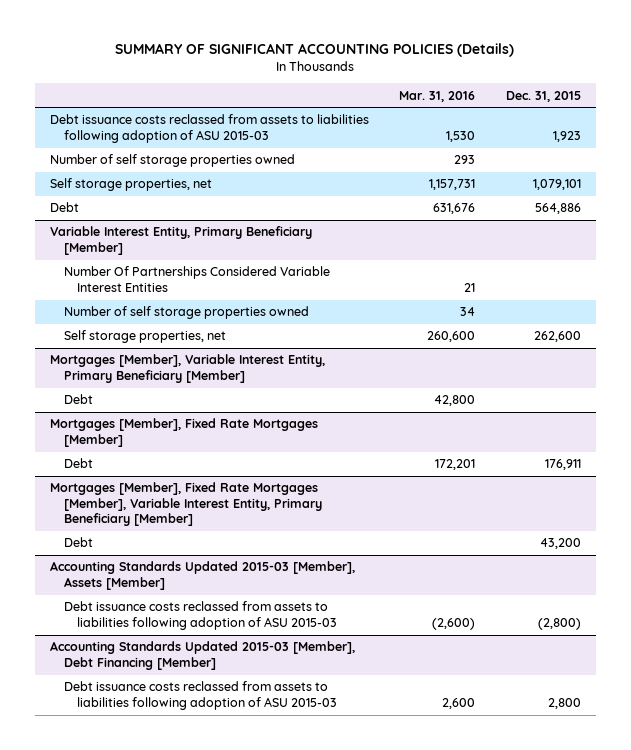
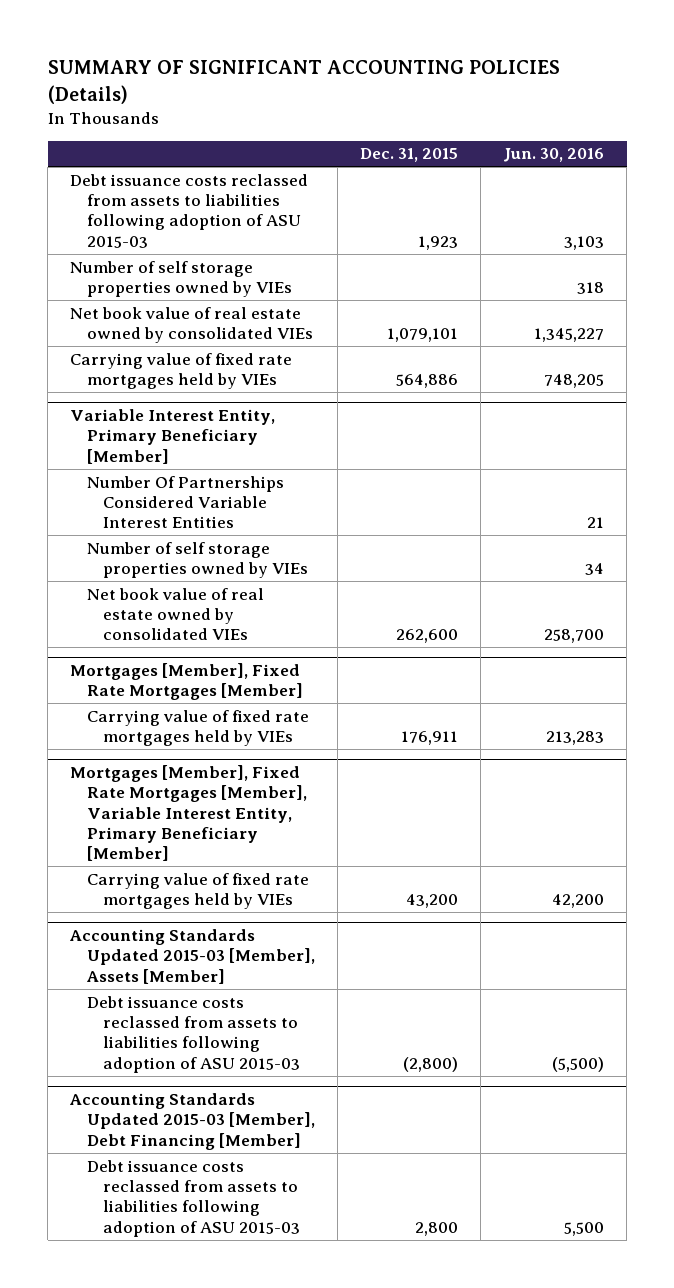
- | Mar. 31, 2016 | Dec. 31, 2015
+ | Dec. 31, 2015 | Jun. 30, 2016
- Number of self storage properties owned | 293 |
- Self storage properties, net | 1,157,731 | 1,079,101
- Debt | 631,676 | 564,886
+ Number of self storage properties owned by VIEs | | 318
+ Net book value of real estate owned by consolidated VIEs | 1,079,101 | 1,345,227
+ Carrying value of fixed rate mortgages held by VIEs | 564,886 | 748,205
@ Variable Interest Entity, Primary Beneficiary [Member]
- Number of self storage properties owned | 34 |
- Self storage properties, net | 260,600 | 262,600
- Mortgages [Member], Variable Interest Entity, Primary Beneficiary [Member]
- Debt | 42,800 |
@ Variable Interest Entity, Primary Beneficiary [Member]
+ Number of self storage properties owned by VIEs | | 34
+ Net book value of real estate owned by consolidated VIEs | 262,600 | 258,700
@ Mortgages [Member], Fixed Rate Mortgages [Member]
- Debt | 172,201 | 176,911
+ Carrying value of fixed rate mortgages held by VIEs | 176,911 | 213,283
@ Mortgages [Member], Fixed Rate Mortgages [Member], Variable Interest Entity, Primary Beneficiary [Member]
- Debt | | 43,200
+ Carrying value of fixed rate mortgages held by VIEs | 43,200 | 42,200

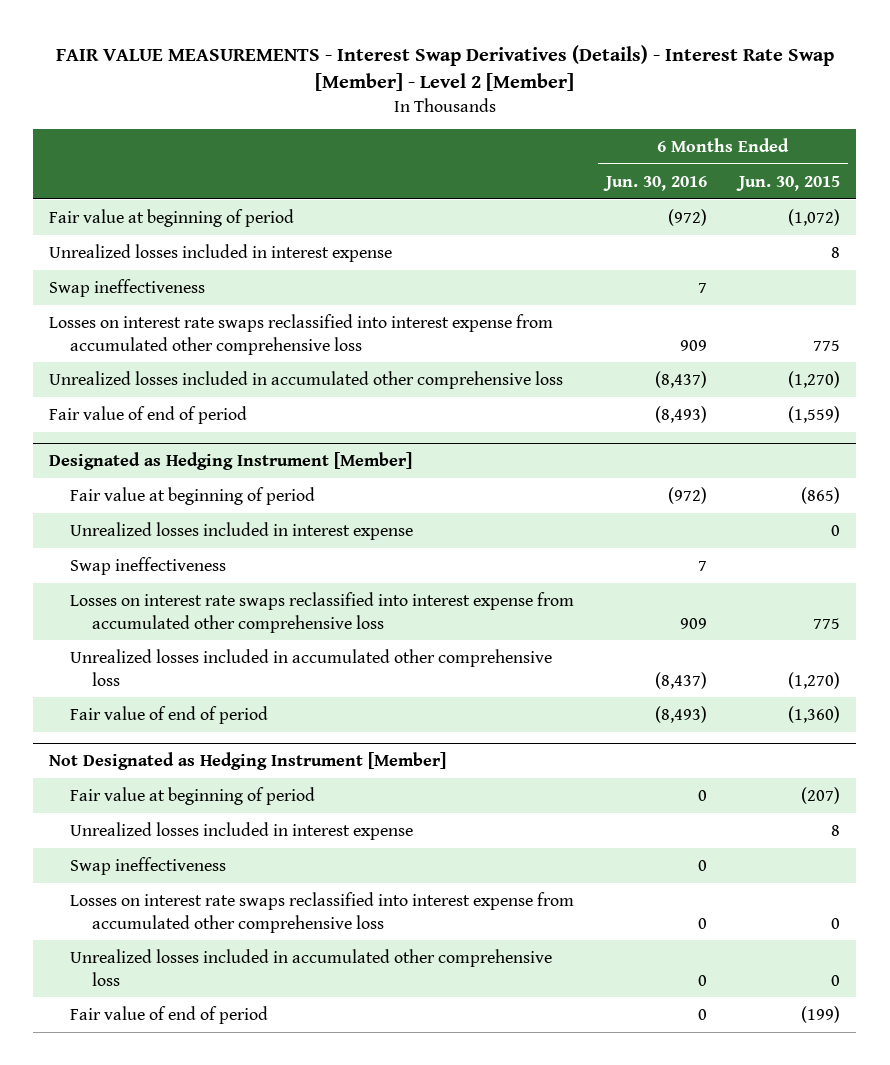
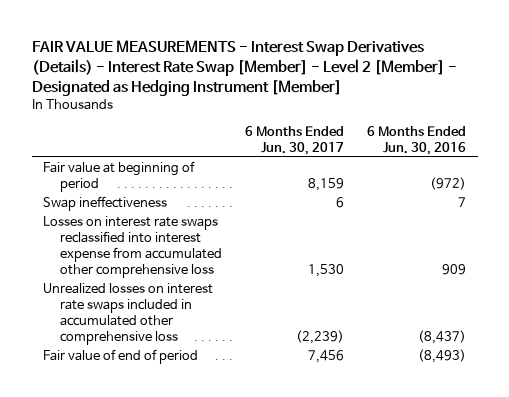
- FAIR VALUE MEASUREMENTS - Interest Swap Derivatives (Details) - Interest Rate Swap [Member] - Level 2 [Member]
+ FAIR VALUE MEASUREMENTS - Interest Swap Derivatives (Details) - Interest Rate Swap [Member] - Level 2 [Member] - Designated as Hedging Instrument [Member]
- | 6 Months Ended Jun. 30, 2016 | 6 Months Ended Jun. 30, 2015
+ | 6 Months Ended Jun. 30, 2017 | 6 Months Ended Jun. 30, 2016
- Unrealized losses included in interest expense | | 8
- Unrealized losses included in accumulated other comprehensive loss | (8,437) | (1,270)
- Fair value of end of period | (8,493) | (1,559)
- Designated as Hedging Instrument [Member]
- Fair value at beginning of period | (972) | (865)
- Unrealized losses included in interest expense | | 0
- Swap ineffectiveness | 7 |
- Losses on interest rate swaps reclassified into interest expense from accumulated other comprehensive loss | 909 | 775
- Unrealized losses included in accumulated other comprehensive loss | (8,437) | (1,270)
+ Unrealized losses on interest rate swaps included in accumulated other comprehensive loss | (2,239) | (8,437)
- Not Designated as Hedging Instrument [Member]
- Fair value at beginning of period | 0 | (207)
- Unrealized losses included in interest expense | | 8
- Swap ineffectiveness | 0 |
- Losses on interest rate swaps reclassified into interest expense from accumulated other comprehensive loss | 0 | 0
- Unrealized losses included in accumulated other comprehensive loss | 0 | 0
- Fair value of end of period | 0 | (199)

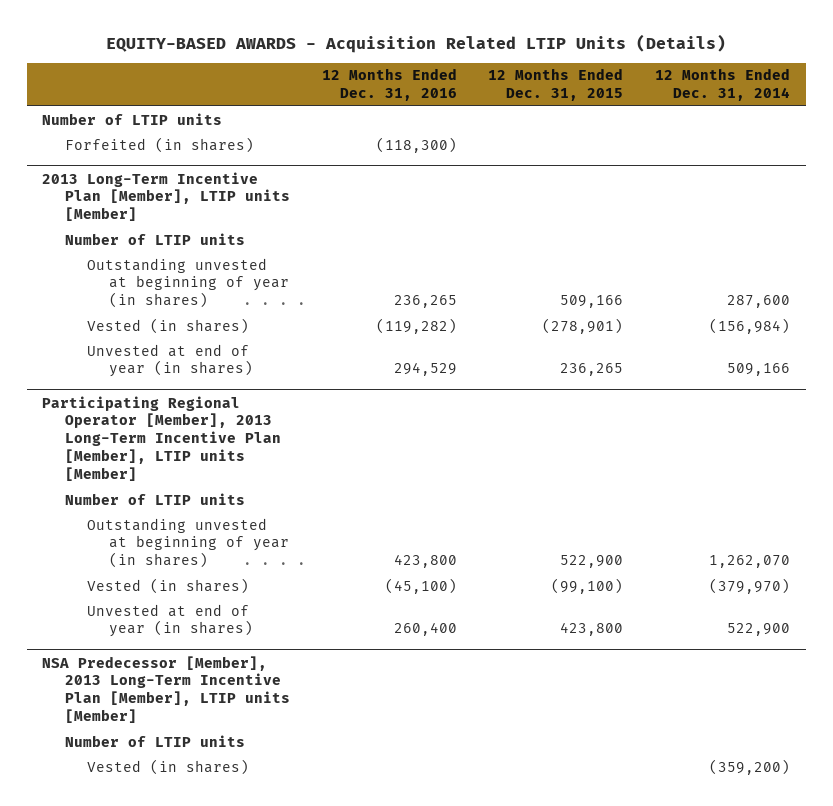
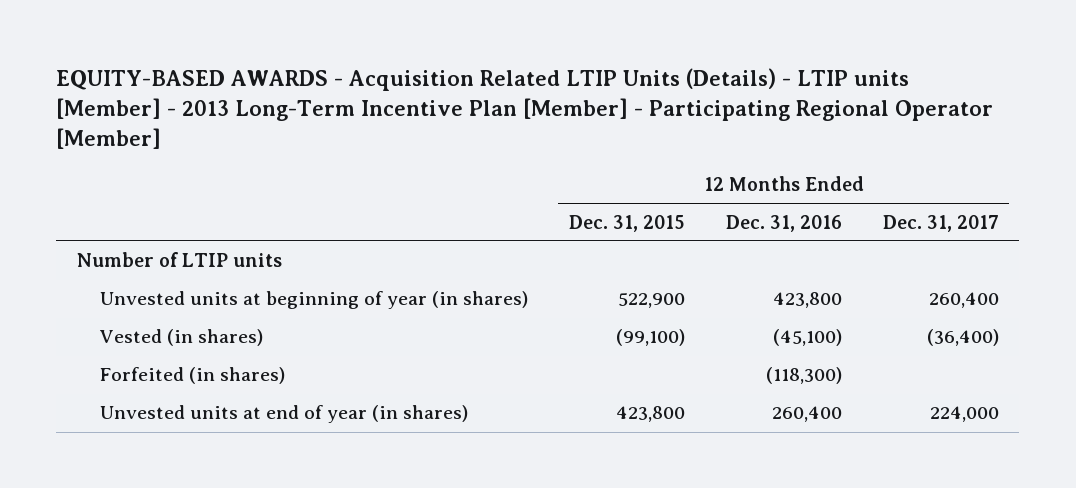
- EQUITY-BASED AWARDS - Acquisition Related LTIP Units (Details)
+ EQUITY-BASED AWARDS - Acquisition Related LTIP Units (Details) - LTIP units [Member] - 2013 Long-Term Incentive Plan [Member] - Participating Regional Operator [Member]
- | 12 Months Ended Dec. 31, 2016 | 12 Months Ended Dec. 31, 2015 | 12 Months Ended Dec. 31, 2014
+ | 12 Months Ended Dec. 31, 2015 | 12 Months Ended Dec. 31, 2016 | 12 Months Ended Dec. 31, 2017
- 2013 Long-Term Incentive Plan [Member], LTIP units [Member]
- Number of LTIP units
- Outstanding unvested at beginning of year (in shares) | 236,265 | 509,166 | 287,600
- Vested (in shares) | (119,282) | (278,901) | (156,984)
- Unvested at end of year (in shares) | 294,529 | 236,265 | 509,166
- Participating Regional Operator [Member], 2013 Long-Term Incentive Plan [Member], LTIP units [Member]
- Number of LTIP units
- Outstanding unvested at beginning of year (in shares) | 423,800 | 522,900 | 1,262,070
+ Unvested units at beginning of year (in shares) | 522,900 | 423,800 | 260,400
- Unvested at end of year (in shares) | 260,400 | 423,800 | 522,900
- NSA Predecessor [Member], 2013 Long-Term Incentive Plan [Member], LTIP units [Member]
- Number of LTIP units
- Vested (in shares) | | | (359,200)
moved down: Forfeited (in shares) | | (118,300) |
+ Unvested units at end of year (in shares) | 423,800 | 260,400 | 224,000

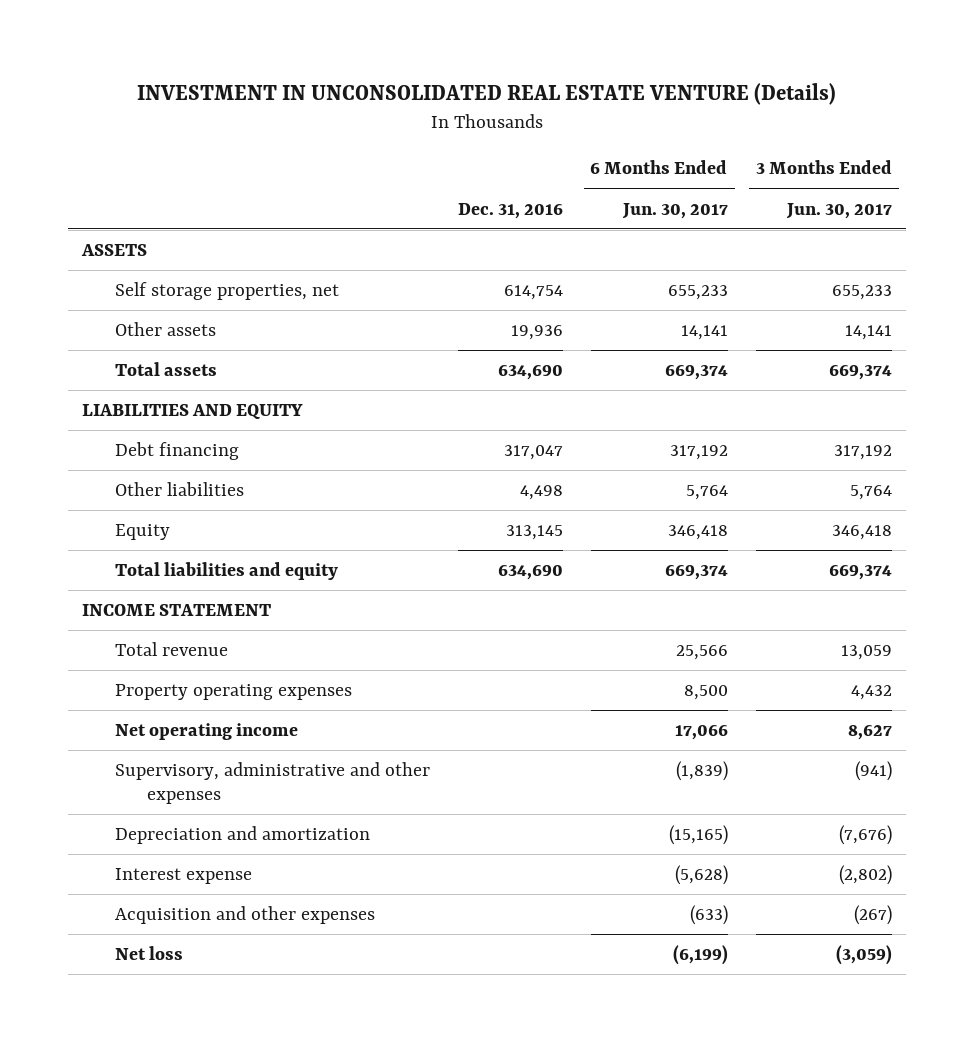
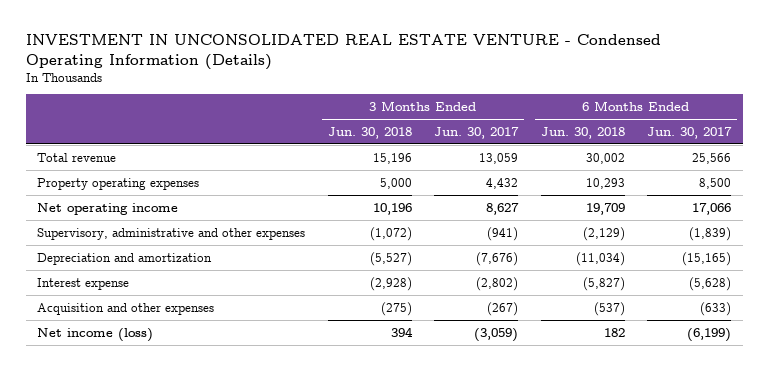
- INVESTMENT IN UNCONSOLIDATED REAL ESTATE VENTURE (Details)
+ INVESTMENT IN UNCONSOLIDATED REAL ESTATE VENTURE - Condensed Operating Information (Details)
- | Dec. 31, 2016 | 6 Months Ended Jun. 30, 2017 | 3 Months Ended Jun. 30, 2017
+ | 3 Months Ended Jun. 30, 2018 | 3 Months Ended Jun. 30, 2017 | 6 Months Ended Jun. 30, 2018 | 6 Months Ended Jun. 30, 2017
- ASSETS
- Self storage properties, net | 614,754 | 655,233 | 655,233
- Other assets | 19,936 | 14,141 | 14,141
- Total assets | 634,690 | 669,374 | 669,374
- LIABILITIES AND EQUITY
- Debt financing | 317,047 | 317,192 | 317,192
- Other liabilities | 4,498 | 5,764 | 5,764
- Equity | 313,145 | 346,418 | 346,418
- Total liabilities and equity | 634,690 | 669,374 | 669,374
- INCOME STATEMENT
- Net loss | | (6,199) | (3,059)
+ Net income (loss) | 394 | (3,059) | 182 | (6,199)

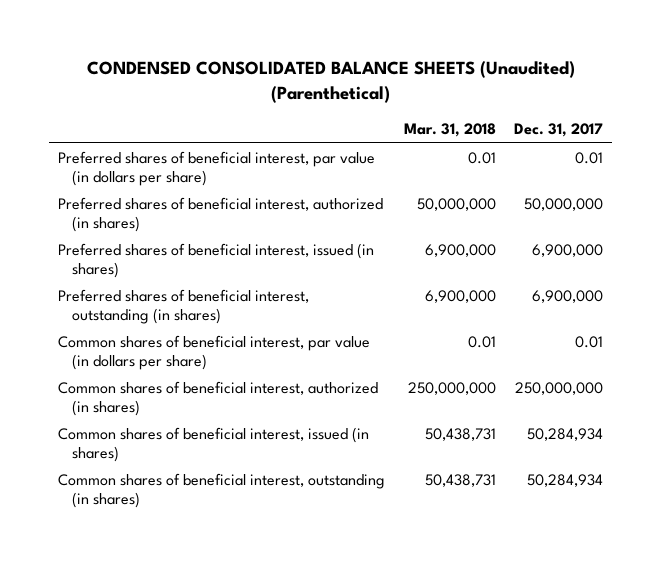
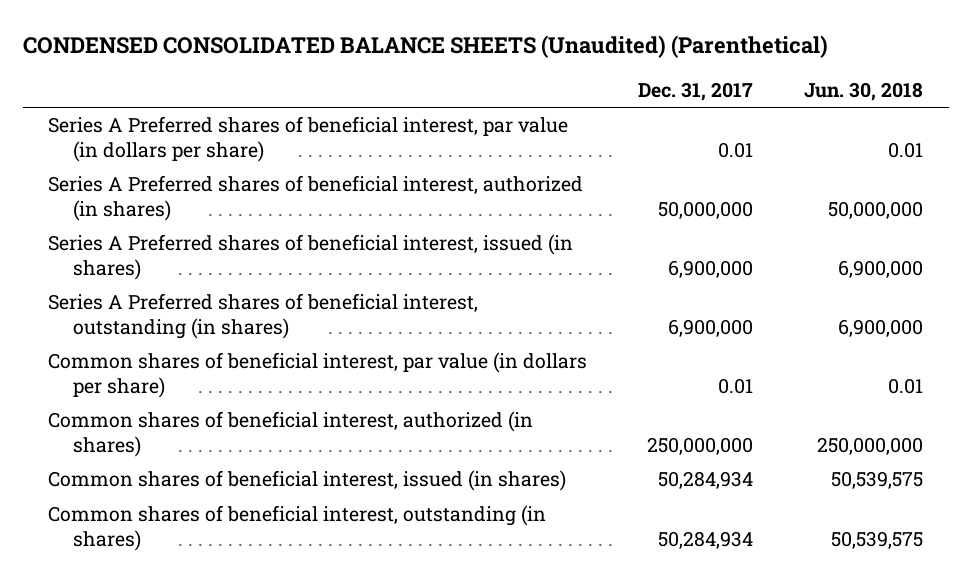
- | Mar. 31, 2018 | Dec. 31, 2017
+ | Dec. 31, 2017 | Jun. 30, 2018
- Preferred shares of beneficial interest, par value (in dollars per share) | 0.01 | 0.01
- Preferred shares of beneficial interest, authorized (in shares) | 50,000,000 | 50,000,000
- Preferred shares of beneficial interest, issued (in shares) | 6,900,000 | 6,900,000
- Preferred shares of beneficial interest, outstanding (in shares) | 6,900,000 | 6,900,000
+ Series A Preferred shares of beneficial interest, par value (in dollars per share) | 0.01 | 0.01
+ Series A Preferred shares of beneficial interest, authorized (in shares) | 50,000,000 | 50,000,000
+ Series A Preferred shares of beneficial interest, issued (in shares) | 6,900,000 | 6,900,000
+ Series A Preferred shares of beneficial interest, outstanding (in shares) | 6,900,000 | 6,900,000

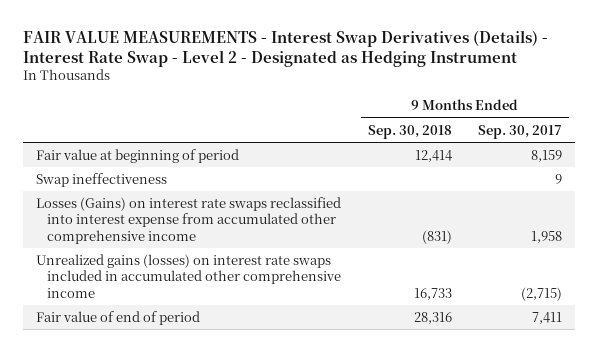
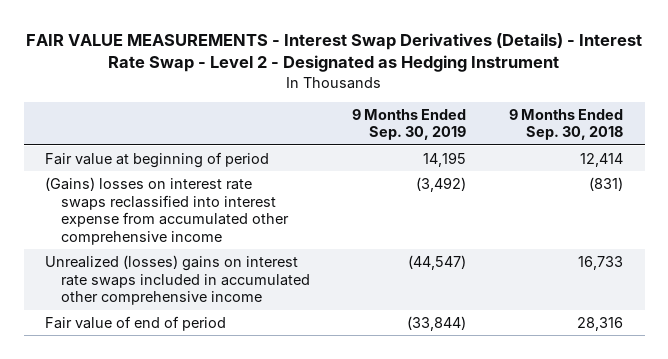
- | 9 Months Ended Sep. 30, 2018 | 9 Months Ended Sep. 30, 2017
+ | 9 Months Ended Sep. 30, 2019 | 9 Months Ended Sep. 30, 2018
- Swap ineffectiveness | | 9
- Losses (Gains) on interest rate swaps reclassified into interest expense from accumulated other comprehensive income | (831) | 1,958
- Unrealized gains (losses) on interest rate swaps included in accumulated other comprehensive income | 16,733 | (2,715)
+ (Gains) losses on interest rate swaps reclassified into interest expense from accumulated other comprehensive income | (3,492) | (831)
+ Unrealized (losses) gains on interest rate swaps included in accumulated other comprehensive income | (44,547) | 16,733

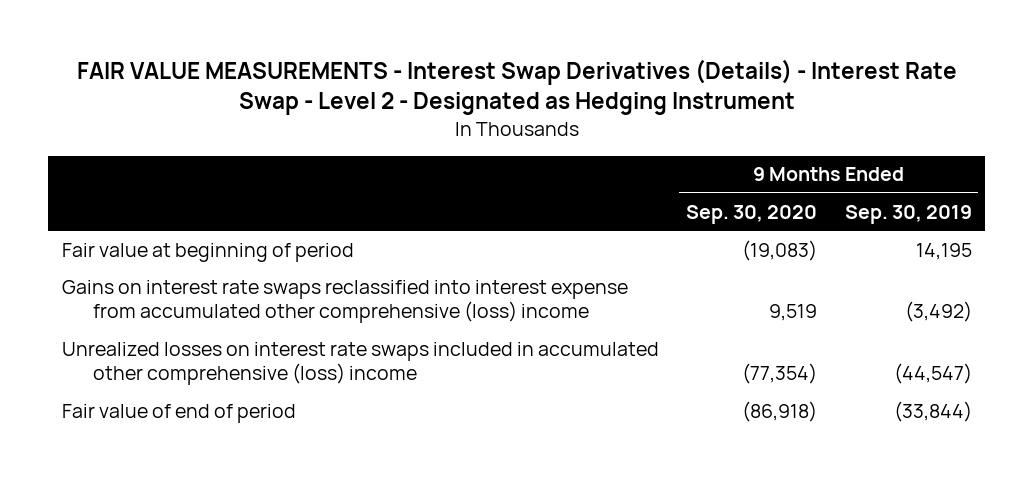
- | 9 Months Ended Sep. 30, 2019 | 9 Months Ended Sep. 30, 2018
+ | 9 Months Ended Sep. 30, 2020 | 9 Months Ended Sep. 30, 2019
- (Gains) losses on interest rate swaps reclassified into interest expense from accumulated other comprehensive income | (3,492) | (831)
- Unrealized (losses) gains on interest rate swaps included in accumulated other comprehensive income | (44,547) | 16,733
+ Gains on interest rate swaps reclassified into interest expense from accumulated other comprehensive (loss) income | 9,519 | (3,492)
+ Unrealized losses on interest rate swaps included in accumulated other comprehensive (loss) income | (77,354) | (44,547)

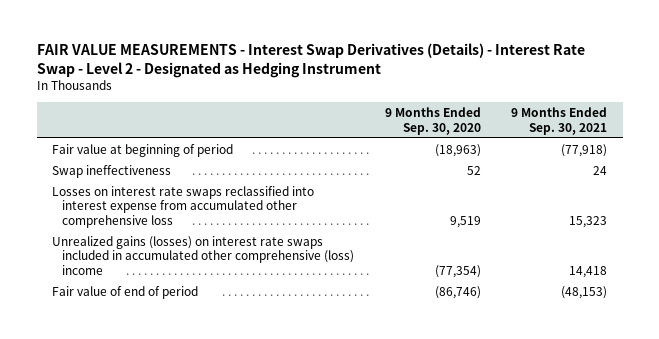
- | 9 Months Ended Sep. 30, 2020 | 9 Months Ended Sep. 30, 2019
+ | 9 Months Ended Sep. 30, 2020 | 9 Months Ended Sep. 30, 2021
- Fair value at beginning of period | (19,083) | 14,195
- Gains on interest rate swaps reclassified into interest expense from accumulated other comprehensive (loss) income | 9,519 | (3,492)
- Unrealized losses on interest rate swaps included in accumulated other comprehensive (loss) income | (77,354) | (44,547)
- Fair value of end of period | (86,918) | (33,844)
+ Fair value at beginning of period | (18,963) | (77,918)
+ Swap ineffectiveness | 52 | 24
+ Losses on interest rate swaps reclassified into interest expense from accumulated other comprehensive loss | 9,519 | 15,323
+ Unrealized gains (losses) on interest rate swaps included in accumulated other comprehensive (loss) income | (77,354) | 14,418
+ Fair value of end of period | (86,746) | (48,153)

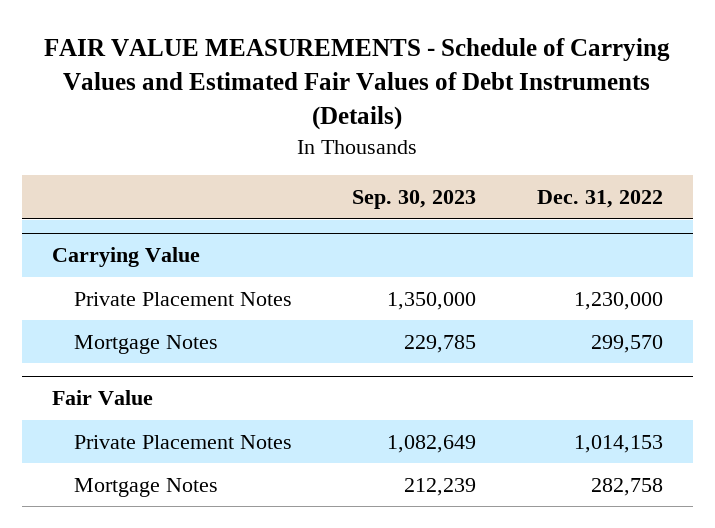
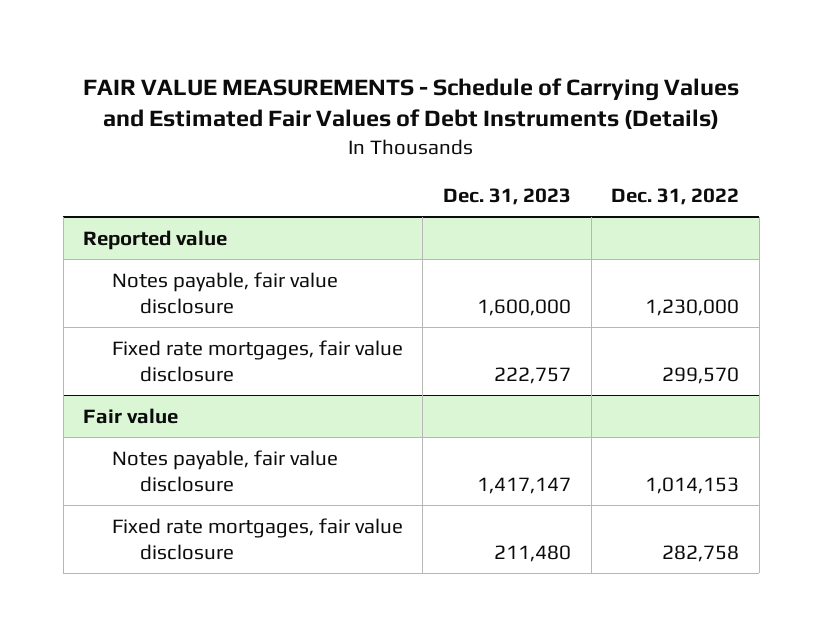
- | Sep. 30, 2023 | Dec. 31, 2022
+ | Dec. 31, 2023 | Dec. 31, 2022
- Carrying Value
- Private Placement Notes | 1,350,000 | 1,230,000
- Mortgage Notes | 229,785 | 299,570
- Fair Value
- Private Placement Notes | 1,082,649 | 1,014,153
- Mortgage Notes | 212,239 | 282,758
+ Reported value
+ Notes payable, fair value disclosure | 1,600,000 | 1,230,000
+ Fixed rate mortgages, fair value disclosure | 222,757 | 299,570
+ Fair value
+ Notes payable, fair value disclosure | 1,417,147 | 1,014,153
+ Fixed rate mortgages, fair value disclosure | 211,480 | 282,758

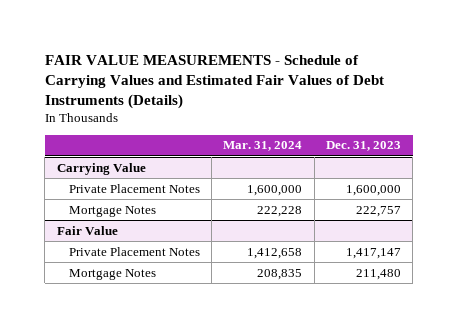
- | Dec. 31, 2023 | Dec. 31, 2022
+ | Mar. 31, 2024 | Dec. 31, 2023
- Reported value
- Notes payable, fair value disclosure | 1,600,000 | 1,230,000
- Fixed rate mortgages, fair value disclosure | 222,757 | 299,570
- Fair value
- Notes payable, fair value disclosure | 1,417,147 | 1,014,153
- Fixed rate mortgages, fair value disclosure | 211,480 | 282,758
+ Carrying Value
+ Private Placement Notes | 1,600,000 | 1,600,000
+ Mortgage Notes | 222,228 | 222,757
+ Fair Value
+ Private Placement Notes | 1,412,658 | 1,417,147
+ Mortgage Notes | 208,835 | 211,480

